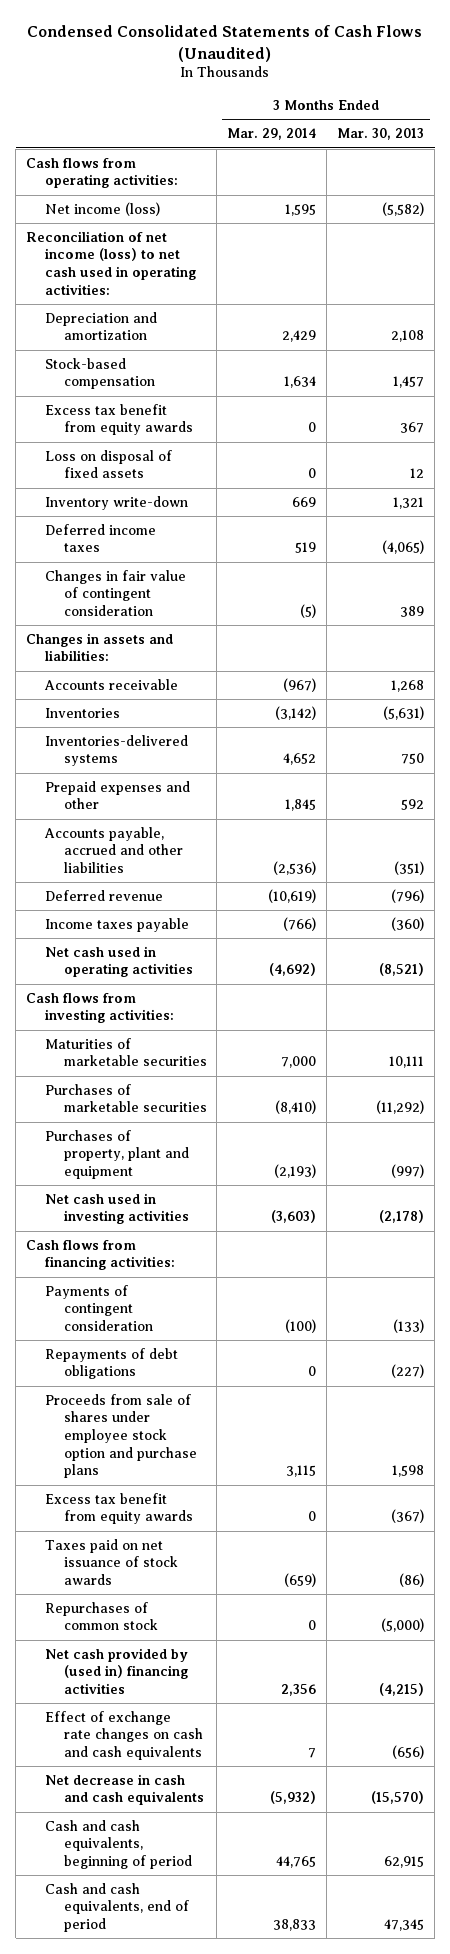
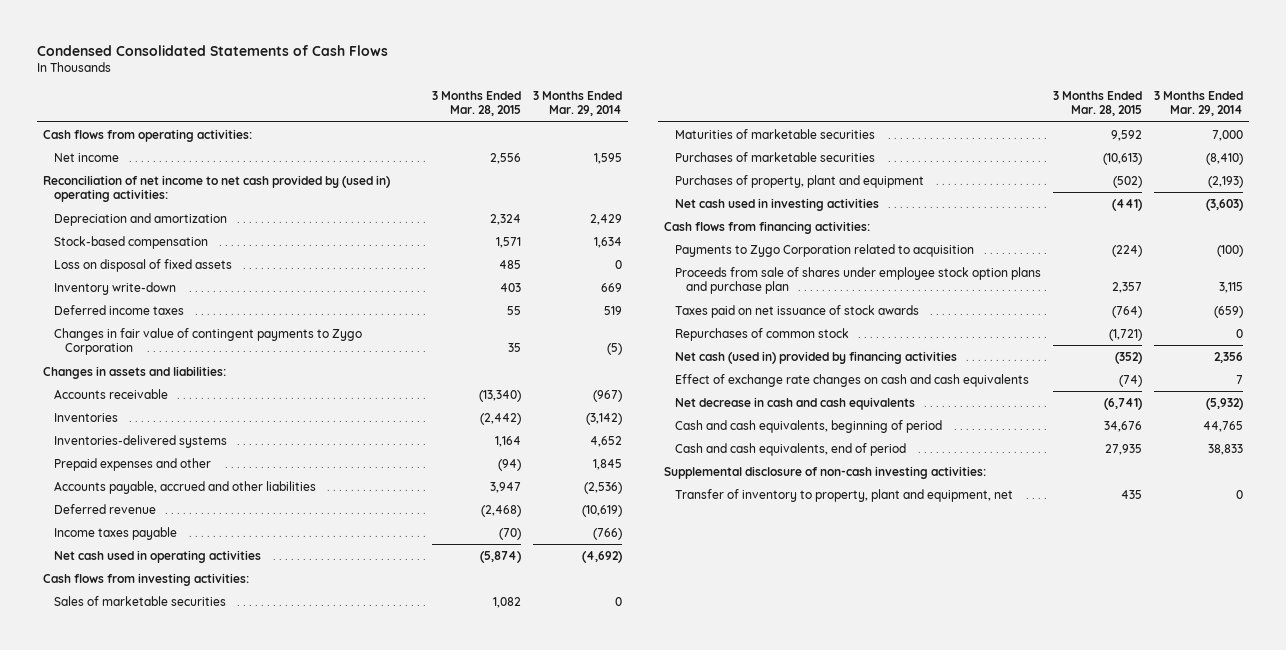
- Condensed Consolidated Statements of Cash Flows (Unaudited)
+ Condensed Consolidated Statements of Cash Flows
- | 3 Months Ended Mar. 29, 2014 | 3 Months Ended Mar. 30, 2013
+ | 3 Months Ended Mar. 28, 2015 | 3 Months Ended Mar. 29, 2014
- Net income (loss) | 1,595 | (5,582)
- Reconciliation of net income (loss) to net cash used in operating activities:
+ Net income | 2,556 | 1,595
+ Reconciliation of net income to net cash provided by (used in) operating activities:
- Excess tax benefit from equity awards | 0 | 367
- Changes in fair value of contingent consideration | (5) | 389
+ Changes in fair value of contingent payments to Zygo Corporation | 35 | (5)
+ Sales of marketable securities | 1,082 | 0
- Payments of contingent consideration | (100) | (133)
- Repayments of debt obligations | 0 | (227)
- Proceeds from sale of shares under employee stock option and purchase plans | 3,115 | 1,598
- Excess tax benefit from equity awards | 0 | (367)
+ Payments to Zygo Corporation related to acquisition | (224) | (100)
+ Proceeds from sale of shares under employee stock option plans and purchase plan | 2,357 | 3,115
- Net cash provided by (used in) financing activities | 2,356 | (4,215)
+ Net cash (used in) provided by financing activities | (352) | 2,356
+ Supplemental disclosure of non-cash investing activities:
+ Transfer of inventory to property, plant and equipment, net | 435 | 0

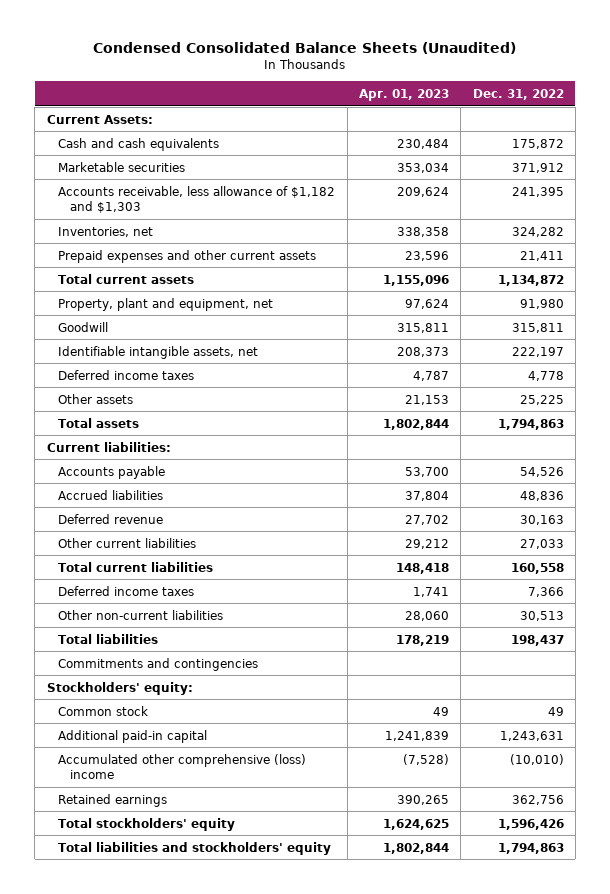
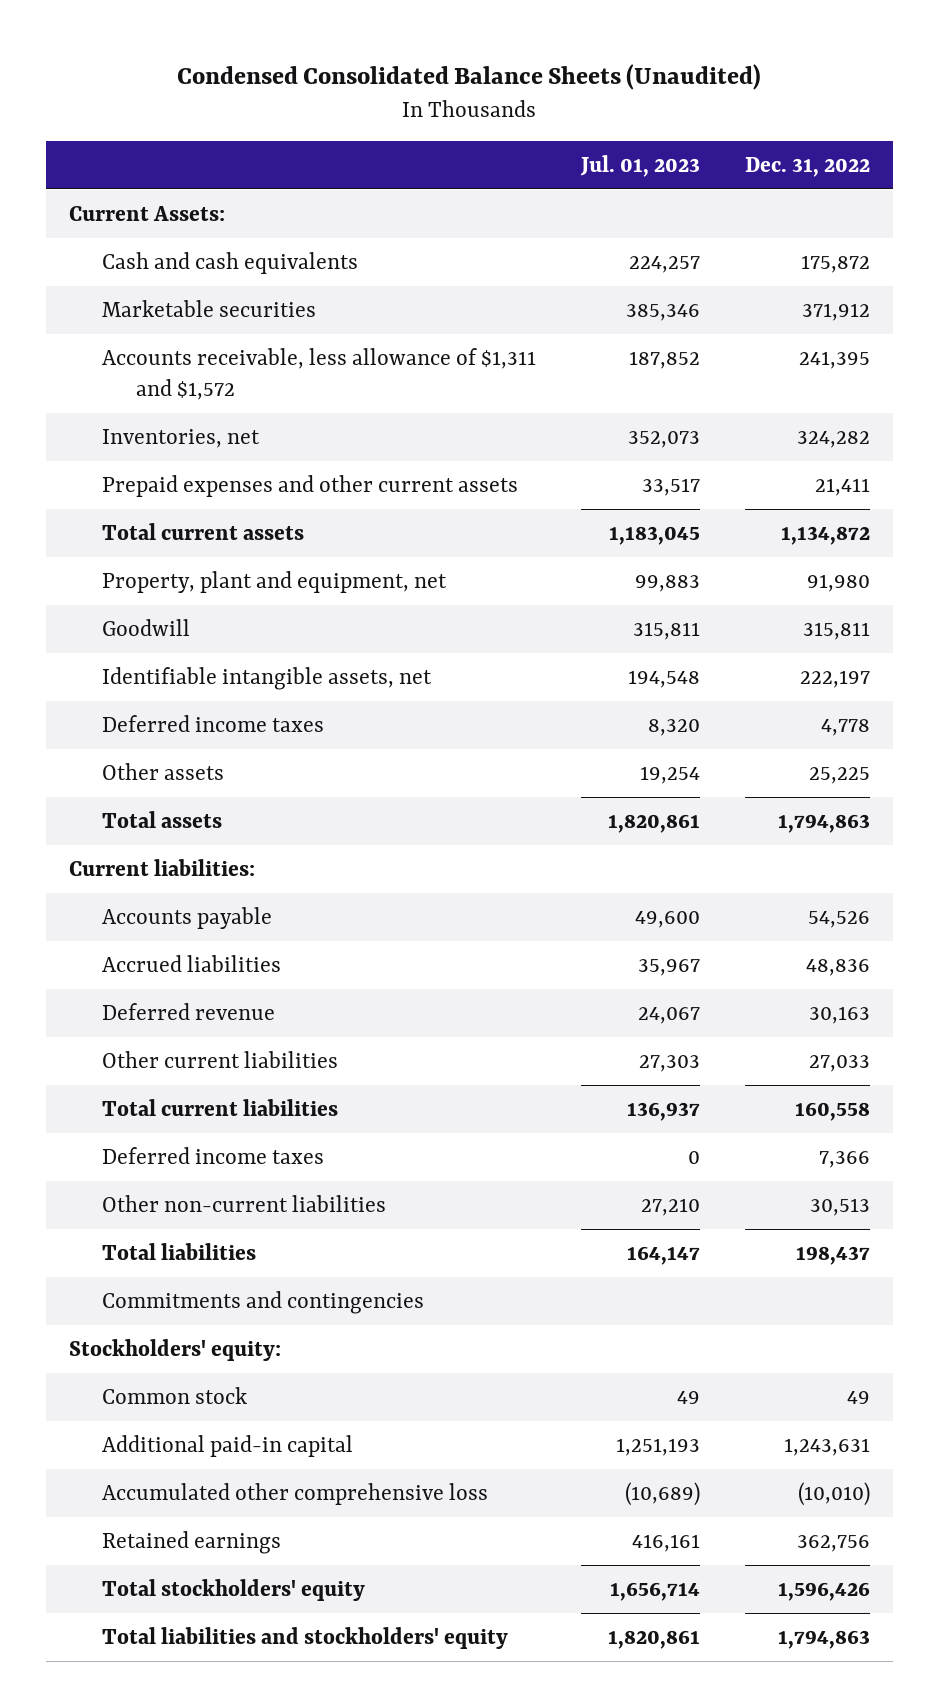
- | Apr. 01, 2023 | Dec. 31, 2022
+ | Jul. 01, 2023 | Dec. 31, 2022
- Accounts receivable, less allowance of $1,182 and $1,303 | 209,624 | 241,395
+ Accounts receivable, less allowance of $1,311 and $1,572 | 187,852 | 241,395
- Accumulated other comprehensive (loss) income | (7,528) | (10,010)
+ Accumulated other comprehensive loss | (10,689) | (10,010)

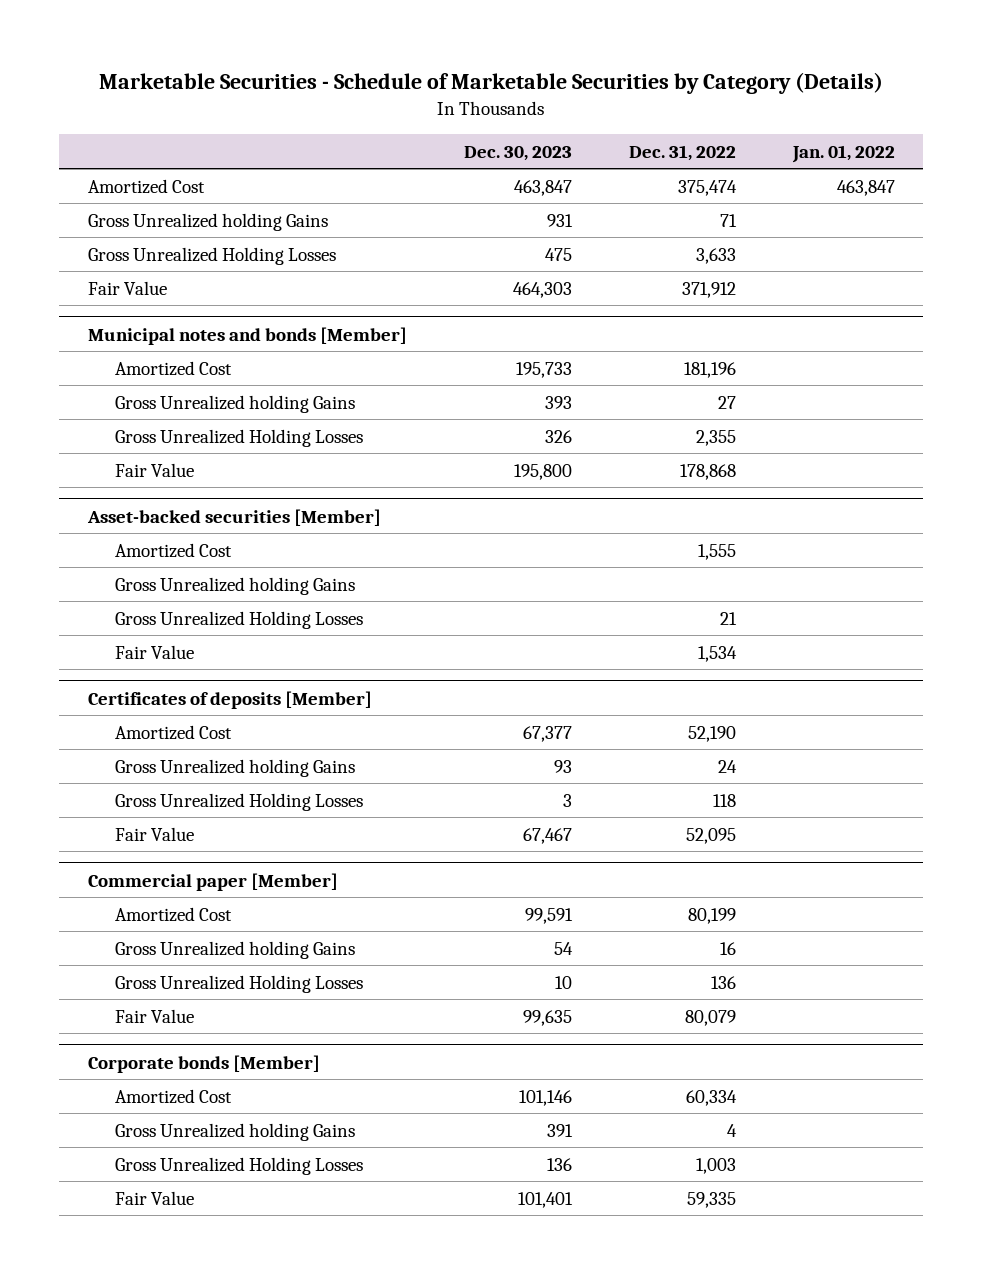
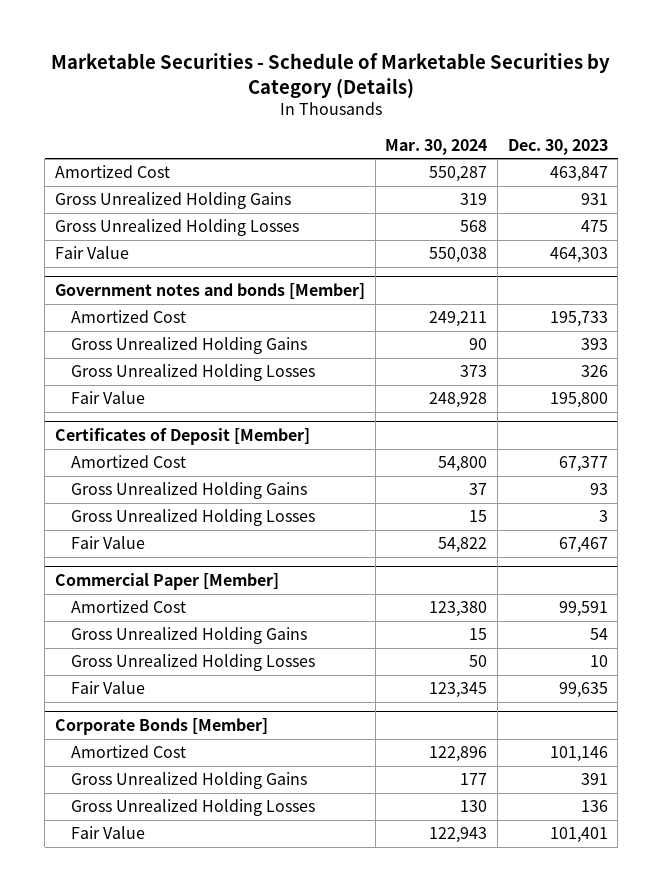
- | Dec. 30, 2023 | Dec. 31, 2022 | Jan. 01, 2022
+ | Mar. 30, 2024 | Dec. 30, 2023
- Gross Unrealized holding Gains | 931 | 71 |
+ Gross Unrealized Holding Gains | 319 | 931
- Municipal notes and bonds [Member]
+ Government notes and bonds [Member]
- Gross Unrealized holding Gains | 393 | 27 |
+ Gross Unrealized Holding Gains | 90 | 393
- Asset-backed securities [Member]
- Amortized Cost | | 1,555 |
- Gross Unrealized holding Gains
- Gross Unrealized Holding Losses | | 21 |
- Fair Value | | 1,534 |
- Certificates of deposits [Member]
+ Certificates of Deposit [Member]
- Gross Unrealized holding Gains | 93 | 24 |
+ Gross Unrealized Holding Gains | 37 | 93
- Commercial paper [Member]
+ Commercial Paper [Member]
- Gross Unrealized holding Gains | 54 | 16 |
+ Gross Unrealized Holding Gains | 15 | 54
- Corporate bonds [Member]
+ Corporate Bonds [Member]
- Gross Unrealized holding Gains | 391 | 4 |
+ Gross Unrealized Holding Gains | 177 | 391

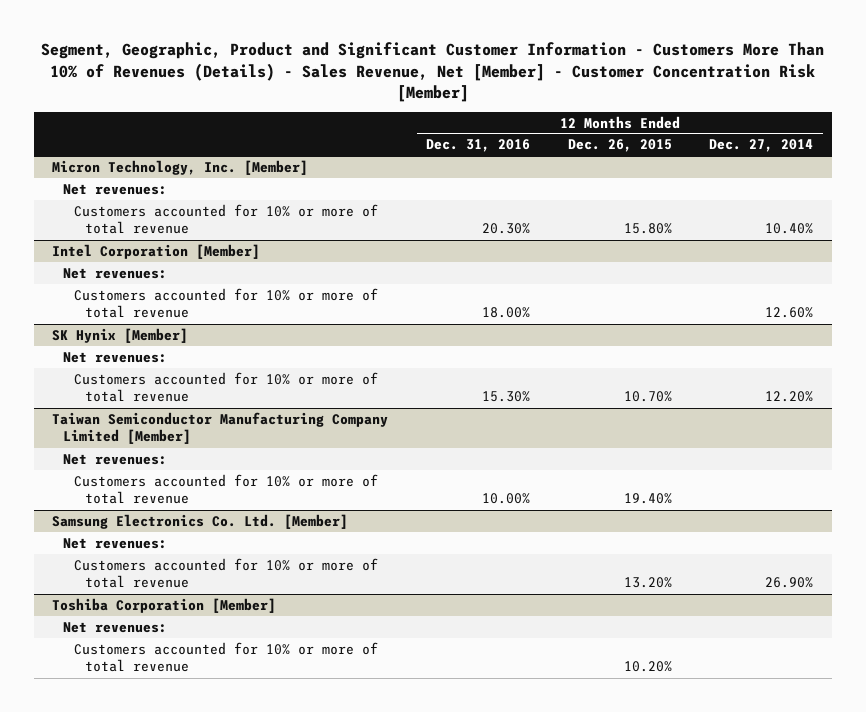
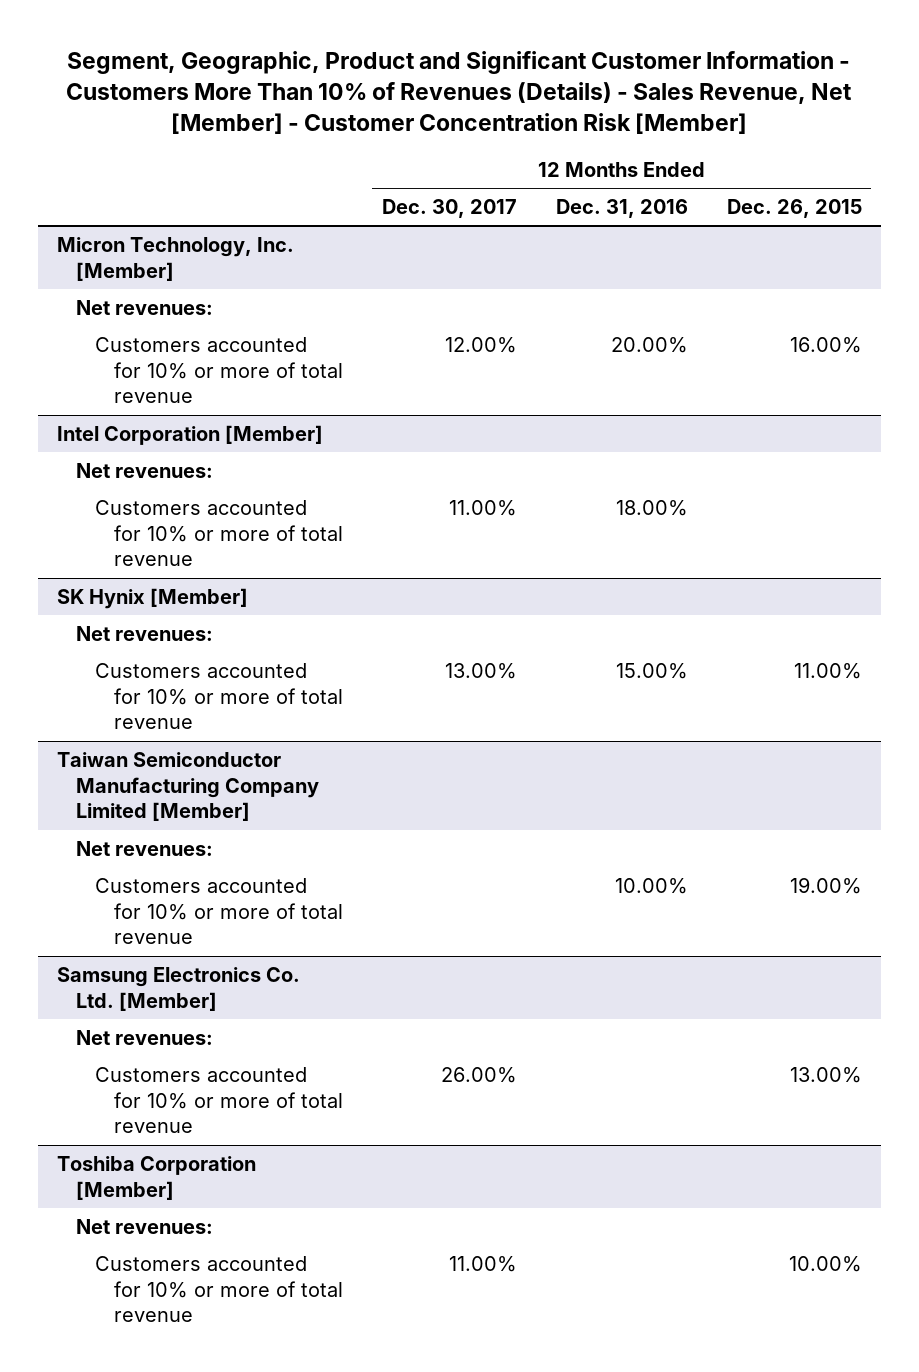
- | 12 Months Ended Dec. 31, 2016 | 12 Months Ended Dec. 26, 2015 | 12 Months Ended Dec. 27, 2014
+ | 12 Months Ended Dec. 30, 2017 | 12 Months Ended Dec. 31, 2016 | 12 Months Ended Dec. 26, 2015
@ Micron Technology, Inc. [Member]
- Customers accounted for 10% or more of total revenue | 20.30% | 15.80% | 10.40%
+ Customers accounted for 10% or more of total revenue | 12.00% | 20.00% | 16.00%
@ SK Hynix [Member]
- Customers accounted for 10% or more of total revenue | 15.30% | 10.70% | 12.20%
+ Customers accounted for 10% or more of total revenue | 13.00% | 15.00% | 11.00%
@ Taiwan Semiconductor Manufacturing Company Limited [Member]
- Customers accounted for 10% or more of total revenue | 10.00% | 19.40% |
+ Customers accounted for 10% or more of total revenue | | 10.00% | 19.00%
@ Samsung Electronics Co. Ltd. [Member]
- Customers accounted for 10% or more of total revenue | | 13.20% | 26.90%
+ Customers accounted for 10% or more of total revenue | 26.00% | | 13.00%
@ Toshiba Corporation [Member]
- Customers accounted for 10% or more of total revenue | | 10.20% |
+ Customers accounted for 10% or more of total revenue | 11.00% | | 10.00%

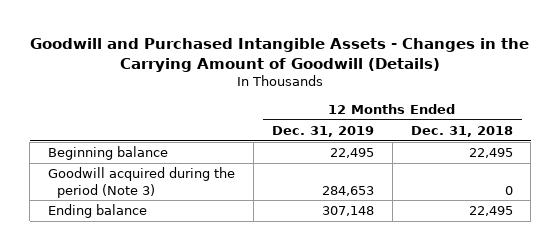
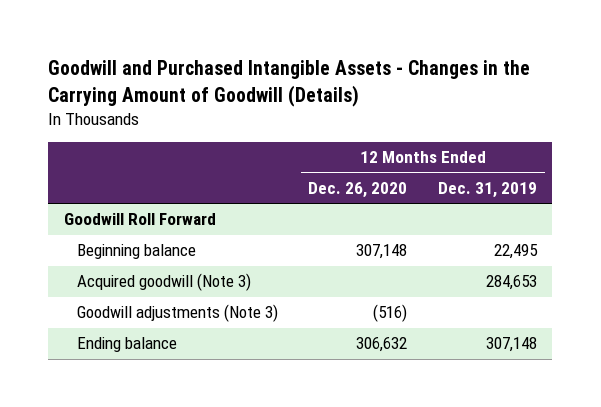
- | 12 Months Ended Dec. 31, 2019 | 12 Months Ended Dec. 31, 2018
+ | 12 Months Ended Dec. 26, 2020 | 12 Months Ended Dec. 31, 2019
+ Goodwill Roll Forward
- Goodwill acquired during the period (Note 3) | 284,653 | 0
+ Acquired goodwill (Note 3) | | 284,653
+ Goodwill adjustments (Note 3) | (516) |

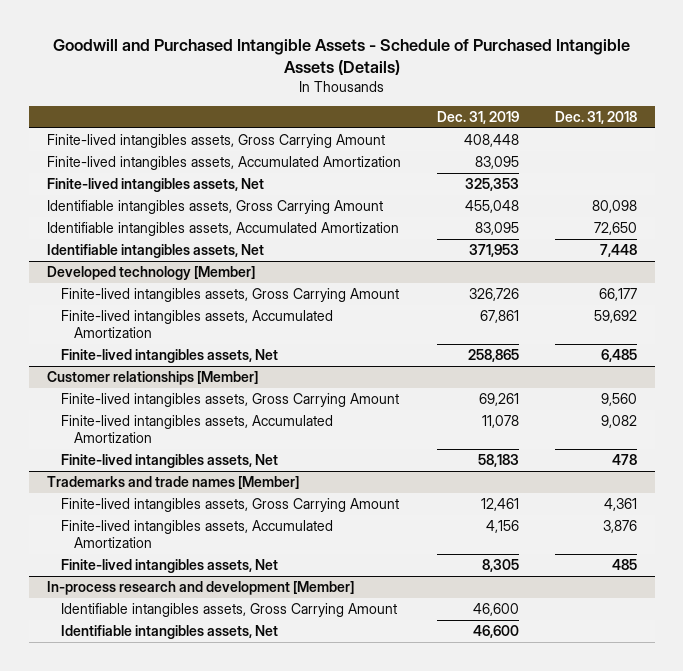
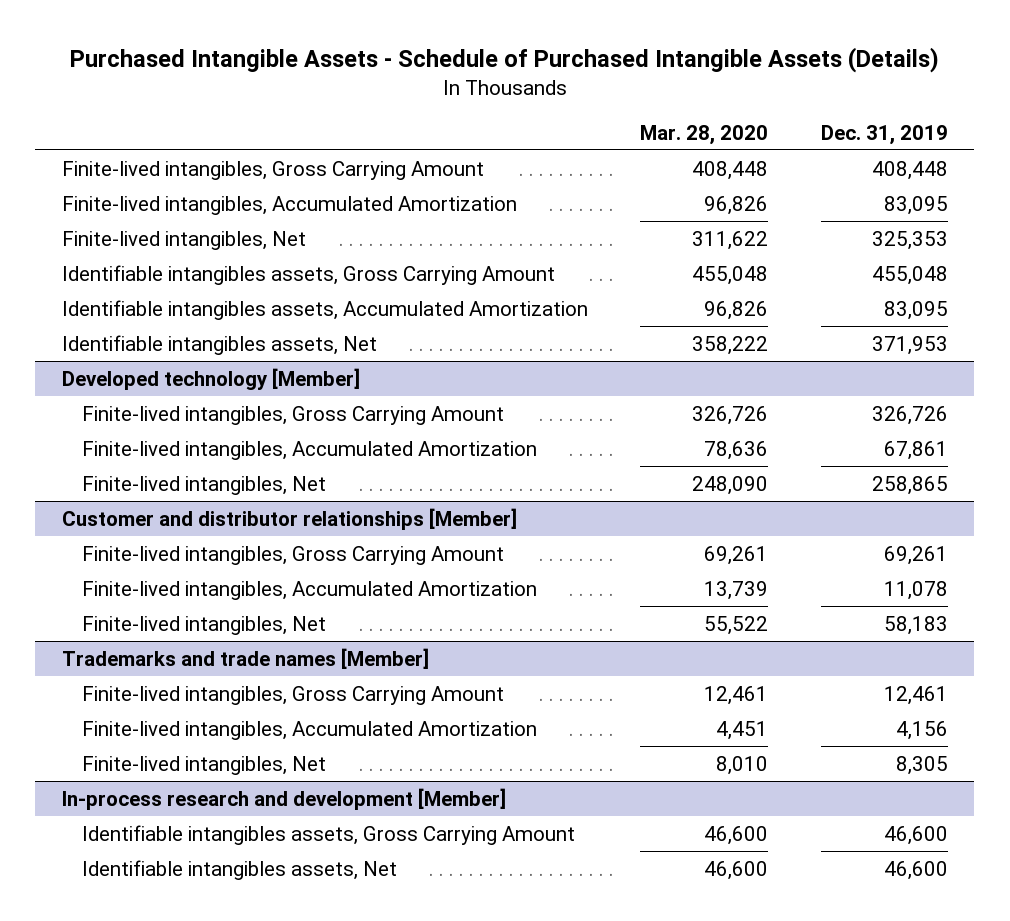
- Goodwill and Purchased Intangible Assets - Schedule of Purchased Intangible Assets (Details)
+ Purchased Intangible Assets - Schedule of Purchased Intangible Assets (Details)
- | Dec. 31, 2019 | Dec. 31, 2018
+ | Mar. 28, 2020 | Dec. 31, 2019
- Finite-lived intangibles assets, Gross Carrying Amount | 408,448 |
- Finite-lived intangibles assets, Accumulated Amortization | 83,095 |
- Finite-lived intangibles assets, Net | 325,353 |
+ Finite-lived intangibles, Gross Carrying Amount | 408,448 | 408,448
+ Finite-lived intangibles, Accumulated Amortization | 96,826 | 83,095
+ Finite-lived intangibles, Net | 311,622 | 325,353
@ Developed technology [Member]
- Finite-lived intangibles assets, Gross Carrying Amount | 326,726 | 66,177
- Finite-lived intangibles assets, Accumulated Amortization | 67,861 | 59,692
- Finite-lived intangibles assets, Net | 258,865 | 6,485
- Customer relationships [Member]
- Finite-lived intangibles assets, Gross Carrying Amount | 69,261 | 9,560
- Finite-lived intangibles assets, Accumulated Amortization | 11,078 | 9,082
- Finite-lived intangibles assets, Net | 58,183 | 478
@ Developed technology [Member]
+ Finite-lived intangibles, Gross Carrying Amount | 326,726 | 326,726
+ Finite-lived intangibles, Accumulated Amortization | 78,636 | 67,861
+ Finite-lived intangibles, Net | 248,090 | 258,865
+ Customer and distributor relationships [Member]
+ Finite-lived intangibles, Gross Carrying Amount | 69,261 | 69,261
+ Finite-lived intangibles, Accumulated Amortization | 13,739 | 11,078
+ Finite-lived intangibles, Net | 55,522 | 58,183
@ Trademarks and trade names [Member]
- Finite-lived intangibles assets, Gross Carrying Amount | 12,461 | 4,361
- Finite-lived intangibles assets, Accumulated Amortization | 4,156 | 3,876
- Finite-lived intangibles assets, Net | 8,305 | 485
+ Finite-lived intangibles, Gross Carrying Amount | 12,461 | 12,461
+ Finite-lived intangibles, Accumulated Amortization | 4,451 | 4,156
+ Finite-lived intangibles, Net | 8,010 | 8,305

